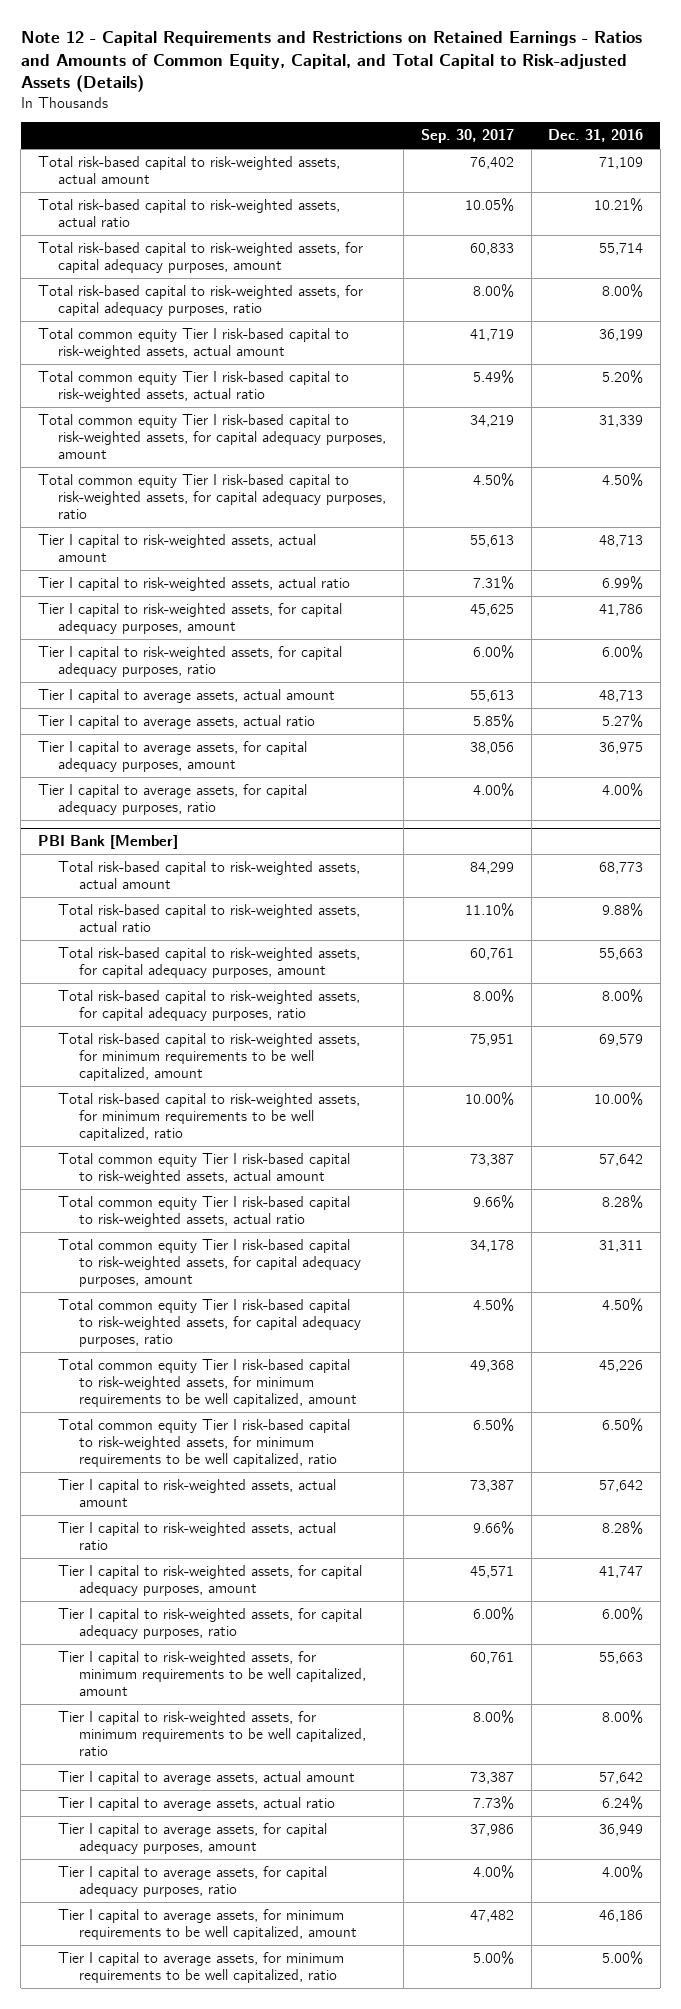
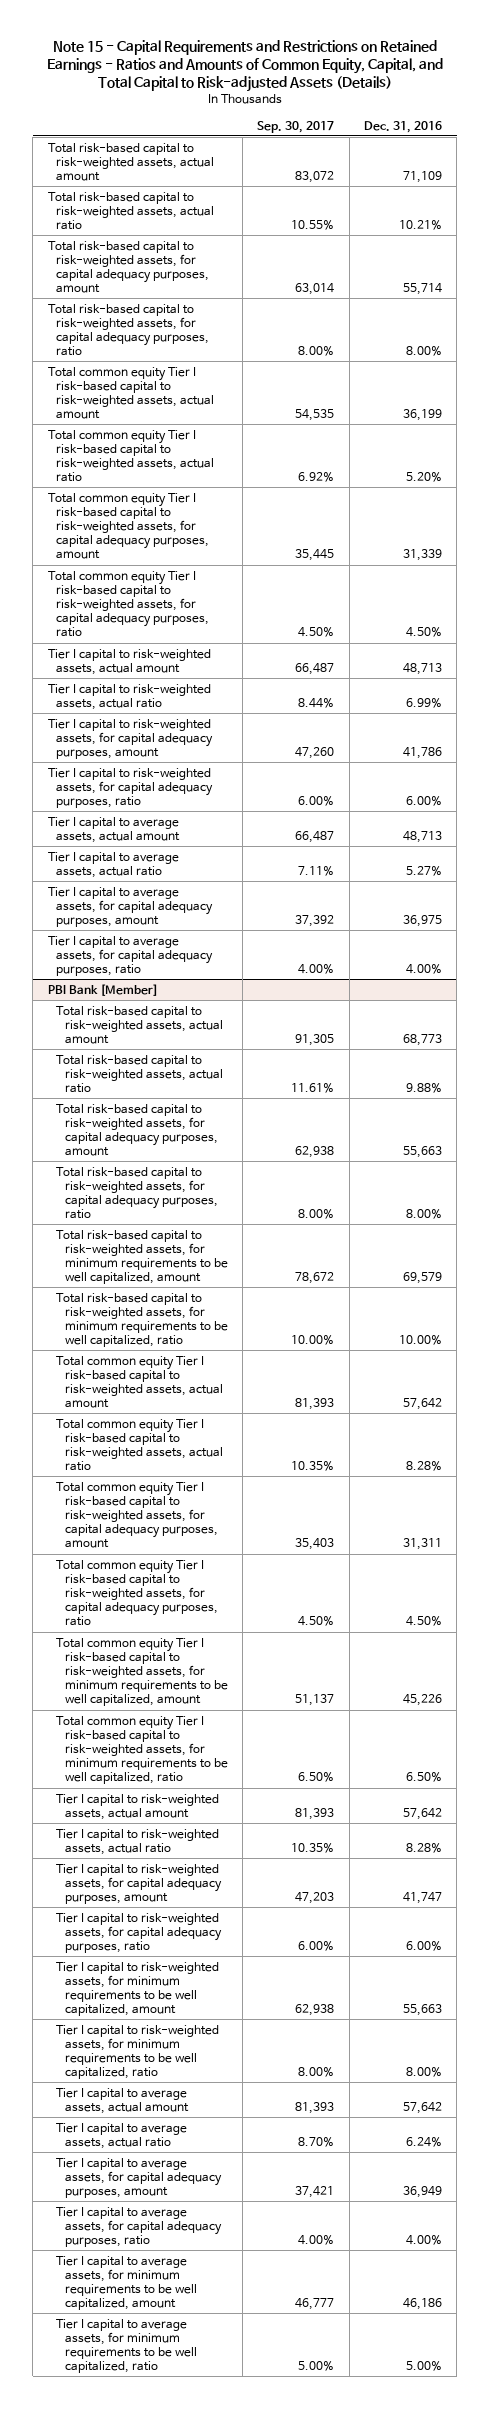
- Note 12 - Capital Requirements and Restrictions on Retained Earnings - Ratios and Amounts of Common Equity, Capital, and Total Capital to Risk-adjusted Assets (Details)
+ Note 15 - Capital Requirements and Restrictions on Retained Earnings - Ratios and Amounts of Common Equity, Capital, and Total Capital to Risk-adjusted Assets (Details)
- Total risk-based capital to risk-weighted assets, actual amount | 76,402 | 71,109
- Total risk-based capital to risk-weighted assets, actual ratio | 10.05% | 10.21%
- Total risk-based capital to risk-weighted assets, for capital adequacy purposes, amount | 60,833 | 55,714
+ Total risk-based capital to risk-weighted assets, actual amount | 83,072 | 71,109
+ Total risk-based capital to risk-weighted assets, actual ratio | 10.55% | 10.21%
+ Total risk-based capital to risk-weighted assets, for capital adequacy purposes, amount | 63,014 | 55,714
- Total common equity Tier I risk-based capital to risk-weighted assets, actual amount | 41,719 | 36,199
- Total common equity Tier I risk-based capital to risk-weighted assets, actual ratio | 5.49% | 5.20%
- Total common equity Tier I risk-based capital to risk-weighted assets, for capital adequacy purposes, amount | 34,219 | 31,339
+ Total common equity Tier I risk-based capital to risk-weighted assets, actual amount | 54,535 | 36,199
+ Total common equity Tier I risk-based capital to risk-weighted assets, actual ratio | 6.92% | 5.20%
+ Total common equity Tier I risk-based capital to risk-weighted assets, for capital adequacy purposes, amount | 35,445 | 31,339
- Tier I capital to risk-weighted assets, actual amount | 55,613 | 48,713
- Tier I capital to risk-weighted assets, actual ratio | 7.31% | 6.99%
- Tier I capital to risk-weighted assets, for capital adequacy purposes, amount | 45,625 | 41,786
+ Tier I capital to risk-weighted assets, actual amount | 66,487 | 48,713
+ Tier I capital to risk-weighted assets, actual ratio | 8.44% | 6.99%
+ Tier I capital to risk-weighted assets, for capital adequacy purposes, amount | 47,260 | 41,786
- Tier I capital to average assets, actual amount | 55,613 | 48,713
- Tier I capital to average assets, actual ratio | 5.85% | 5.27%
- Tier I capital to average assets, for capital adequacy purposes, amount | 38,056 | 36,975
+ Tier I capital to average assets, actual amount | 66,487 | 48,713
+ Tier I capital to average assets, actual ratio | 7.11% | 5.27%
+ Tier I capital to average assets, for capital adequacy purposes, amount | 37,392 | 36,975
@ PBI Bank [Member]
- Total risk-based capital to risk-weighted assets, actual amount | 84,299 | 68,773
- Total risk-based capital to risk-weighted assets, actual ratio | 11.10% | 9.88%
- Total risk-based capital to risk-weighted assets, for capital adequacy purposes, amount | 60,761 | 55,663
+ Total risk-based capital to risk-weighted assets, actual amount | 91,305 | 68,773
+ Total risk-based capital to risk-weighted assets, actual ratio | 11.61% | 9.88%
+ Total risk-based capital to risk-weighted assets, for capital adequacy purposes, amount | 62,938 | 55,663
- Total risk-based capital to risk-weighted assets, for minimum requirements to be well capitalized, amount | 75,951 | 69,579
+ Total risk-based capital to risk-weighted assets, for minimum requirements to be well capitalized, amount | 78,672 | 69,579
- Total common equity Tier I risk-based capital to risk-weighted assets, actual amount | 73,387 | 57,642
- Total common equity Tier I risk-based capital to risk-weighted assets, actual ratio | 9.66% | 8.28%
- Total common equity Tier I risk-based capital to risk-weighted assets, for capital adequacy purposes, amount | 34,178 | 31,311
+ Total common equity Tier I risk-based capital to risk-weighted assets, actual amount | 81,393 | 57,642
+ Total common equity Tier I risk-based capital to risk-weighted assets, actual ratio | 10.35% | 8.28%
+ Total common equity Tier I risk-based capital to risk-weighted assets, for capital adequacy purposes, amount | 35,403 | 31,311
- Total common equity Tier I risk-based capital to risk-weighted assets, for minimum requirements to be well capitalized, amount | 49,368 | 45,226
+ Total common equity Tier I risk-based capital to risk-weighted assets, for minimum requirements to be well capitalized, amount | 51,137 | 45,226
- Tier I capital to risk-weighted assets, actual amount | 73,387 | 57,642
- Tier I capital to risk-weighted assets, actual ratio | 9.66% | 8.28%
- Tier I capital to risk-weighted assets, for capital adequacy purposes, amount | 45,571 | 41,747
+ Tier I capital to risk-weighted assets, actual amount | 81,393 | 57,642
+ Tier I capital to risk-weighted assets, actual ratio | 10.35% | 8.28%
+ Tier I capital to risk-weighted assets, for capital adequacy purposes, amount | 47,203 | 41,747
- Tier I capital to risk-weighted assets, for minimum requirements to be well capitalized, amount | 60,761 | 55,663
+ Tier I capital to risk-weighted assets, for minimum requirements to be well capitalized, amount | 62,938 | 55,663
- Tier I capital to average assets, actual amount | 73,387 | 57,642
- Tier I capital to average assets, actual ratio | 7.73% | 6.24%
- Tier I capital to average assets, for capital adequacy purposes, amount | 37,986 | 36,949
+ Tier I capital to average assets, actual amount | 81,393 | 57,642
+ Tier I capital to average assets, actual ratio | 8.70% | 6.24%
+ Tier I capital to average assets, for capital adequacy purposes, amount | 37,421 | 36,949
- Tier I capital to average assets, for minimum requirements to be well capitalized, amount | 47,482 | 46,186
+ Tier I capital to average assets, for minimum requirements to be well capitalized, amount | 46,777 | 46,186

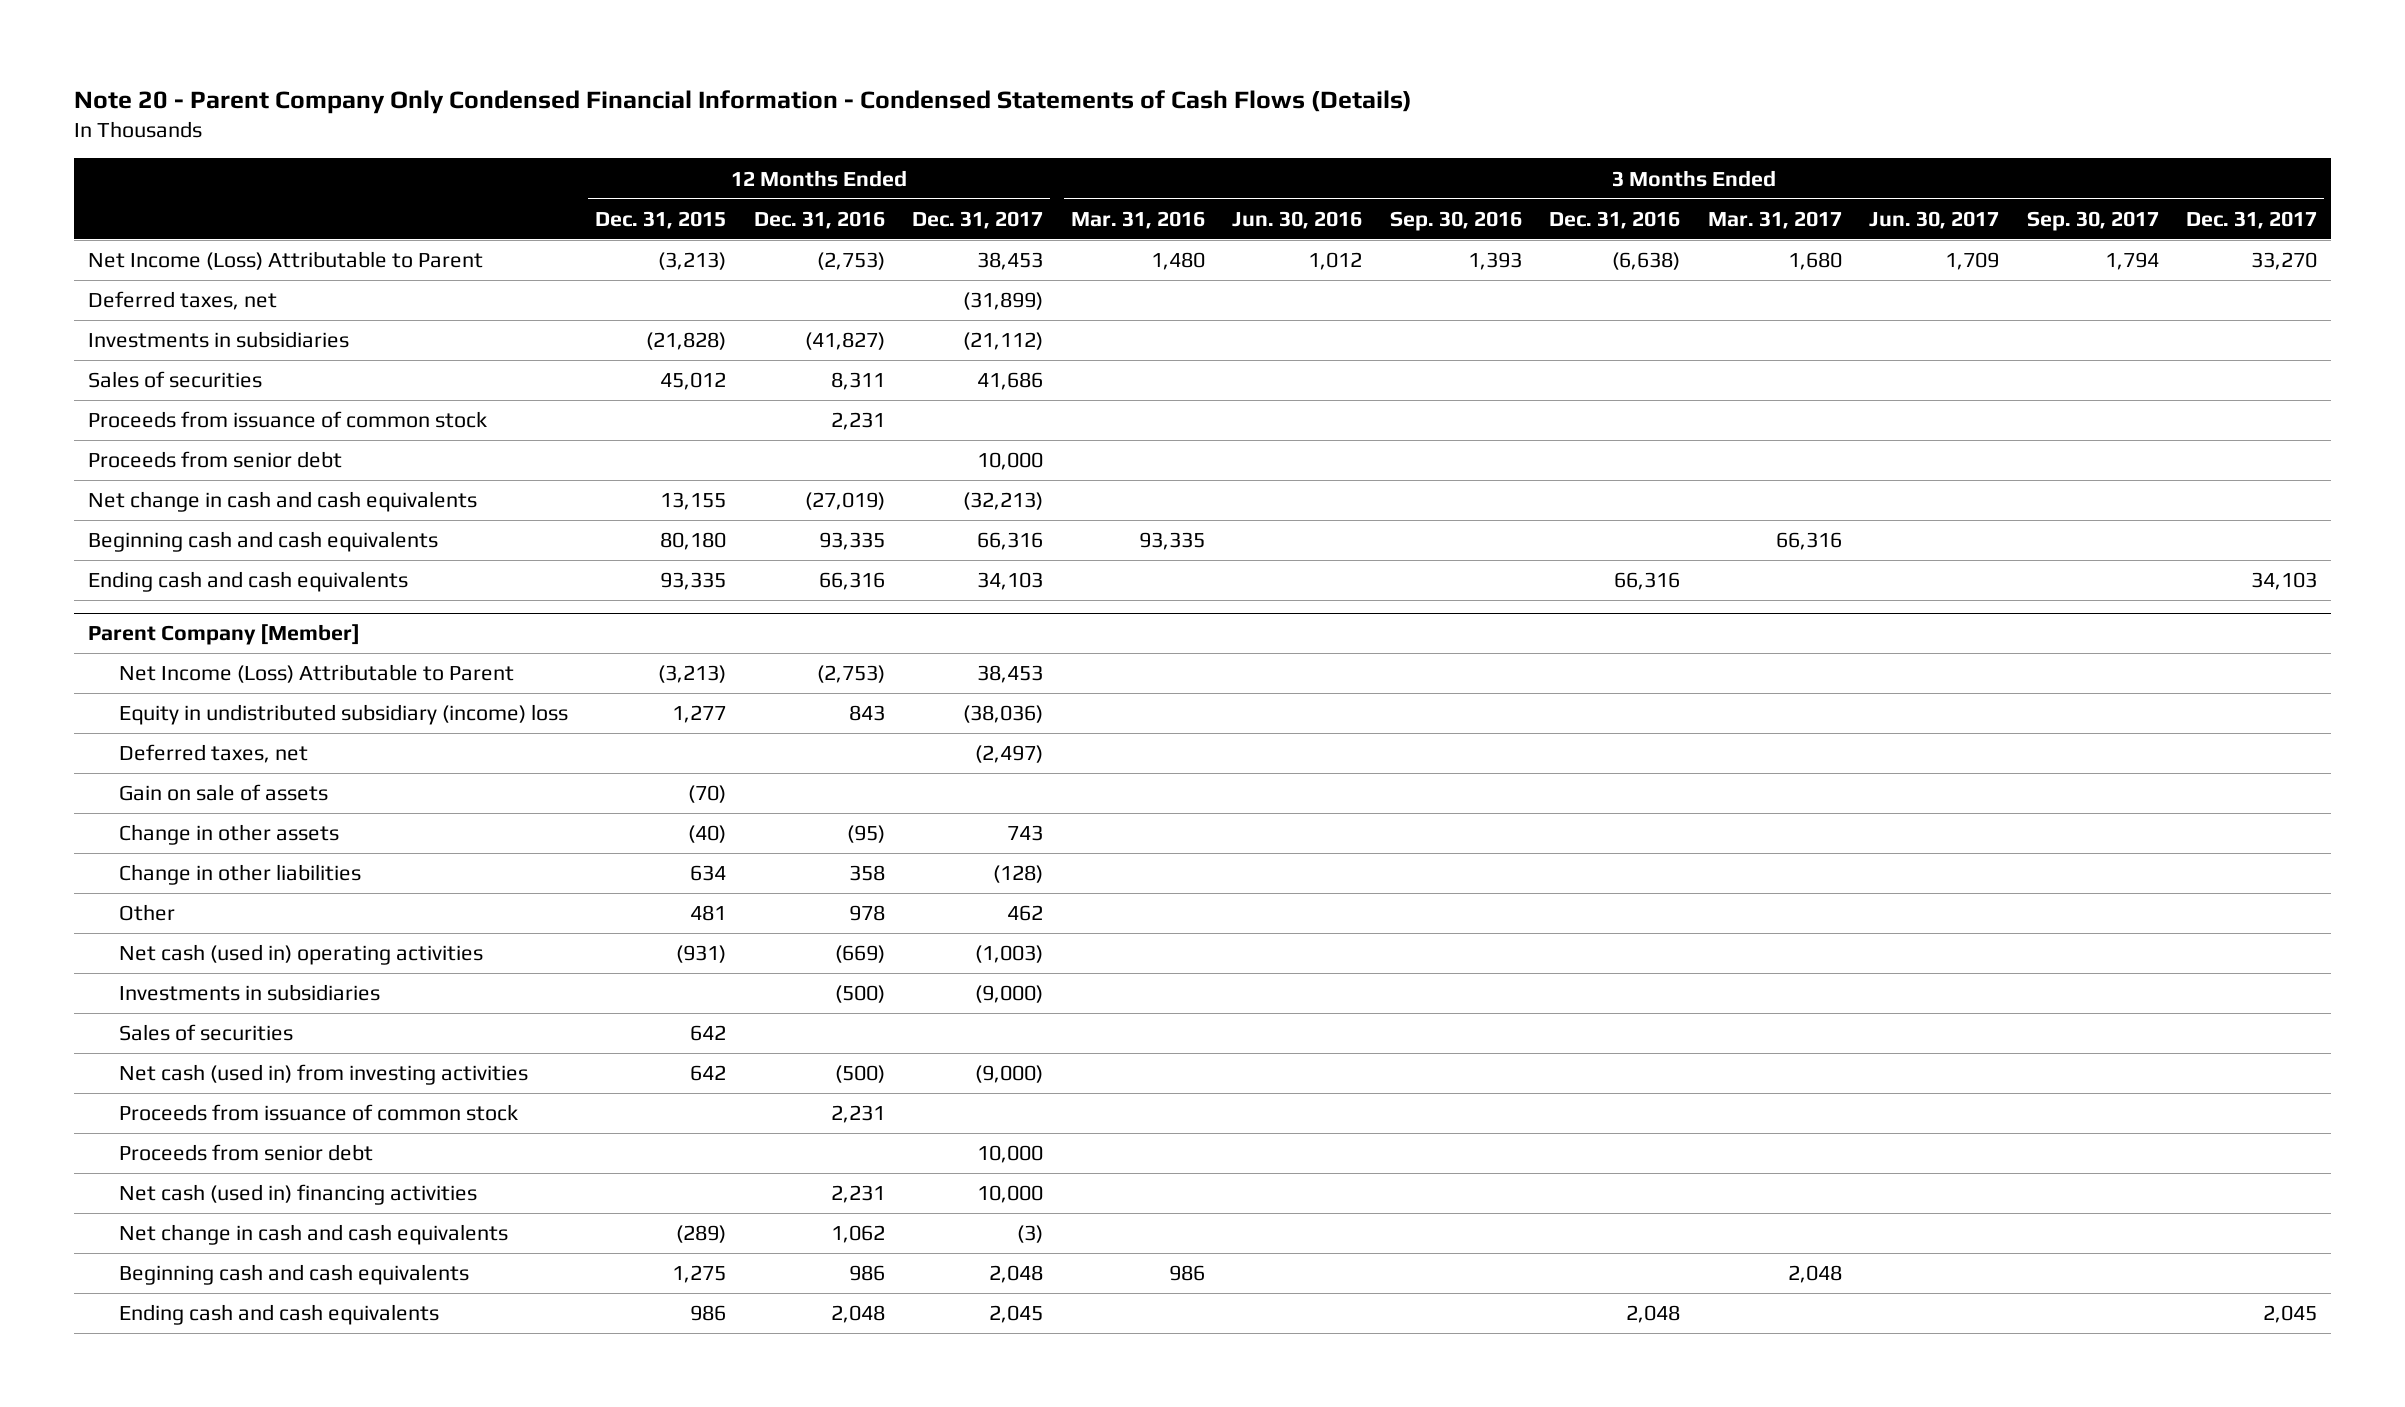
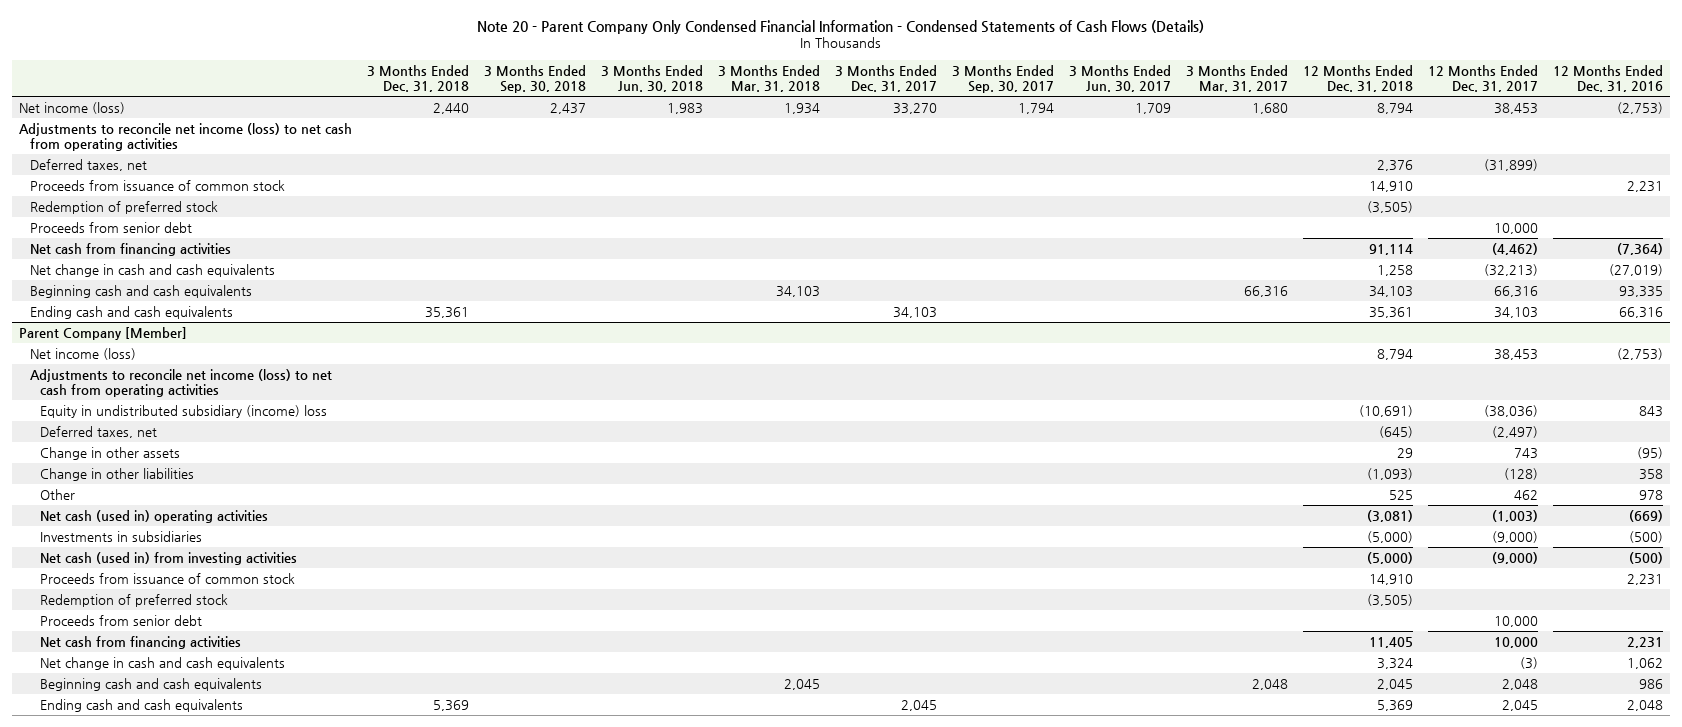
- | 12 Months Ended Dec. 31, 2015 | 12 Months Ended Dec. 31, 2016 | 12 Months Ended Dec. 31, 2017 | 3 Months Ended Mar. 31, 2016 | 3 Months Ended Jun. 30, 2016 | 3 Months Ended Sep. 30, 2016 | 3 Months Ended Dec. 31, 2016 | 3 Months Ended Mar. 31, 2017 | 3 Months Ended Jun. 30, 2017 | 3 Months Ended Sep. 30, 2017 | 3 Months Ended Dec. 31, 2017
+ | 3 Months Ended Dec. 31, 2018 | 3 Months Ended Sep. 30, 2018 | 3 Months Ended Jun. 30, 2018 | 3 Months Ended Mar. 31, 2018 | 3 Months Ended Dec. 31, 2017 | 3 Months Ended Sep. 30, 2017 | 3 Months Ended Jun. 30, 2017 | 3 Months Ended Mar. 31, 2017 | 12 Months Ended Dec. 31, 2018 | 12 Months Ended Dec. 31, 2017 | 12 Months Ended Dec. 31, 2016
- Net Income (Loss) Attributable to Parent | (3,213) | (2,753) | 38,453 | 1,480 | 1,012 | 1,393 | (6,638) | 1,680 | 1,709 | 1,794 | 33,270
+ Net income (loss) | 2,440 | 2,437 | 1,983 | 1,934 | 33,270 | 1,794 | 1,709 | 1,680 | 8,794 | 38,453 | (2,753)
+ Adjustments to reconcile net income (loss) to net cash from operating activities
- Investments in subsidiaries | (21,828) | (41,827) | (21,112) | | | | | | | |
- Sales of securities | 45,012 | 8,311 | 41,686 | | | | | | | |
+ Redemption of preferred stock | | | | | | | | | (3,505) | |
+ Net cash from financing activities | | | | | | | | | 91,114 | (4,462) | (7,364)
@ Parent Company [Member]
- Net Income (Loss) Attributable to Parent | (3,213) | (2,753) | 38,453 | | | | | | | |
+ Net income (loss) | | | | | | | | | 8,794 | 38,453 | (2,753)
+ Adjustments to reconcile net income (loss) to net cash from operating activities
- Gain on sale of assets | (70) | | | | | | | | | |
- Sales of securities | 642 | | | | | | | | | |
+ Redemption of preferred stock | | | | | | | | | (3,505) | |
- Net cash (used in) financing activities | | 2,231 | 10,000 | | | | | | | |
+ Net cash from financing activities | | | | | | | | | 11,405 | 10,000 | 2,231

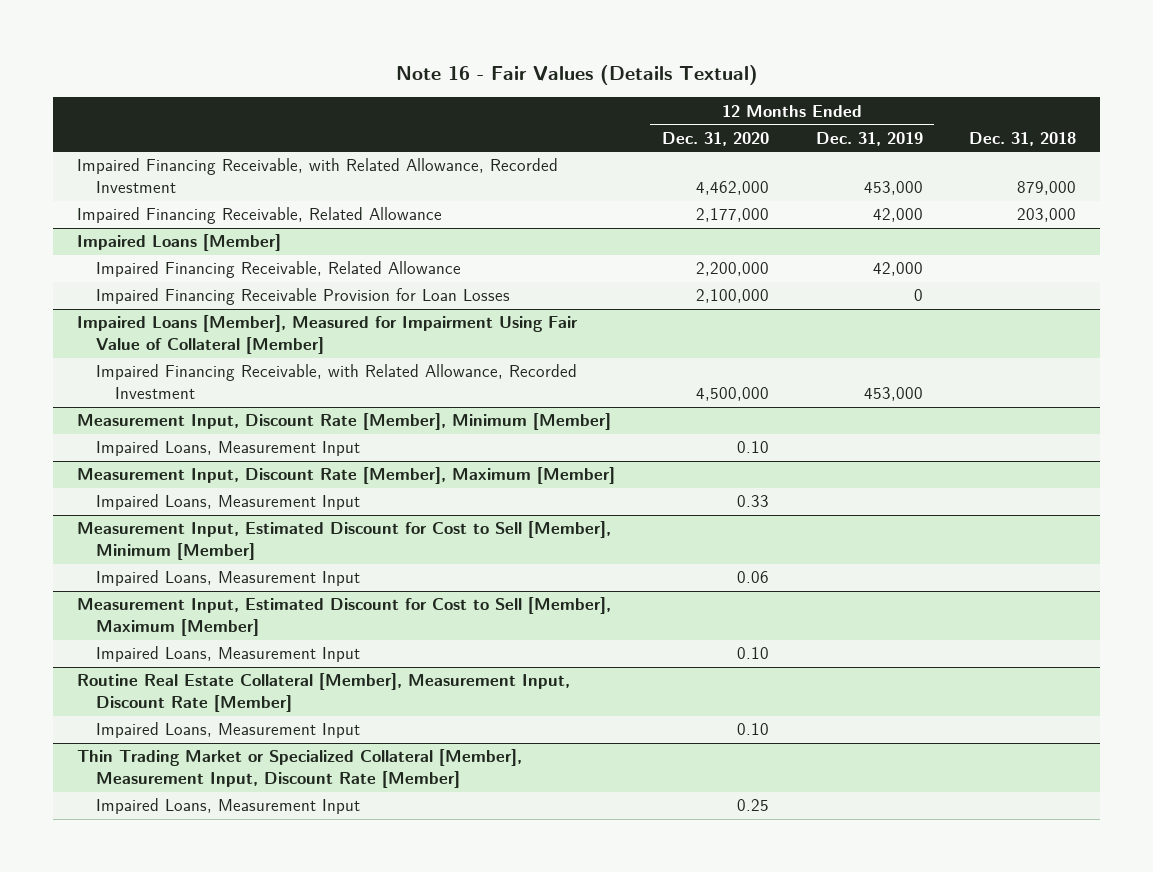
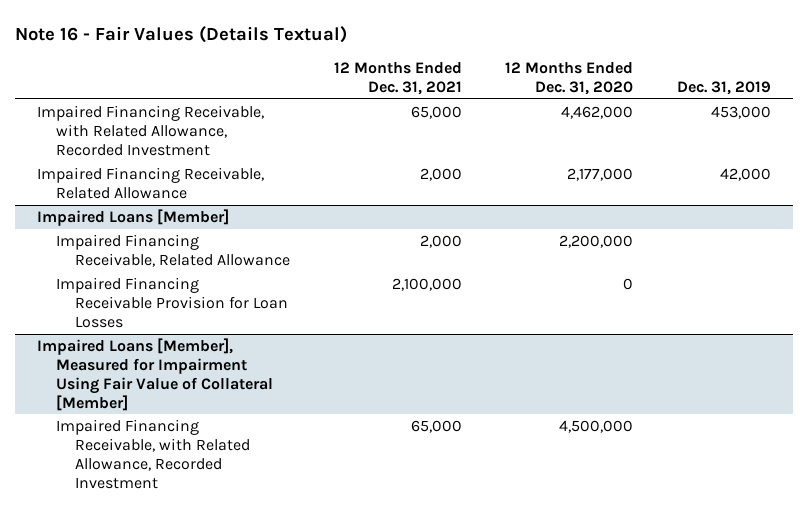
- | 12 Months Ended Dec. 31, 2020 | 12 Months Ended Dec. 31, 2019 | Dec. 31, 2018
+ | 12 Months Ended Dec. 31, 2021 | 12 Months Ended Dec. 31, 2020 | Dec. 31, 2019
@ Impaired Loans [Member]
- Impaired Financing Receivable Provision for Loan Losses | 2,100,000 | 0 |
+ Impaired Financing Receivable Provision for Loan Losses | 2,100,000 | 0 |
- Measurement Input, Discount Rate [Member], Minimum [Member]
- Impaired Loans, Measurement Input | 0.10 | |
- Measurement Input, Discount Rate [Member], Maximum [Member]
- Impaired Loans, Measurement Input | 0.33 | |
- Measurement Input, Estimated Discount for Cost to Sell [Member], Minimum [Member]
- Impaired Loans, Measurement Input | 0.06 | |
- Measurement Input, Estimated Discount for Cost to Sell [Member], Maximum [Member]
- Impaired Loans, Measurement Input | 0.10 | |
- Routine Real Estate Collateral [Member], Measurement Input, Discount Rate [Member]
- Impaired Loans, Measurement Input | 0.10 | |
- Thin Trading Market or Specialized Collateral [Member], Measurement Input, Discount Rate [Member]
- Impaired Loans, Measurement Input | 0.25 | |

